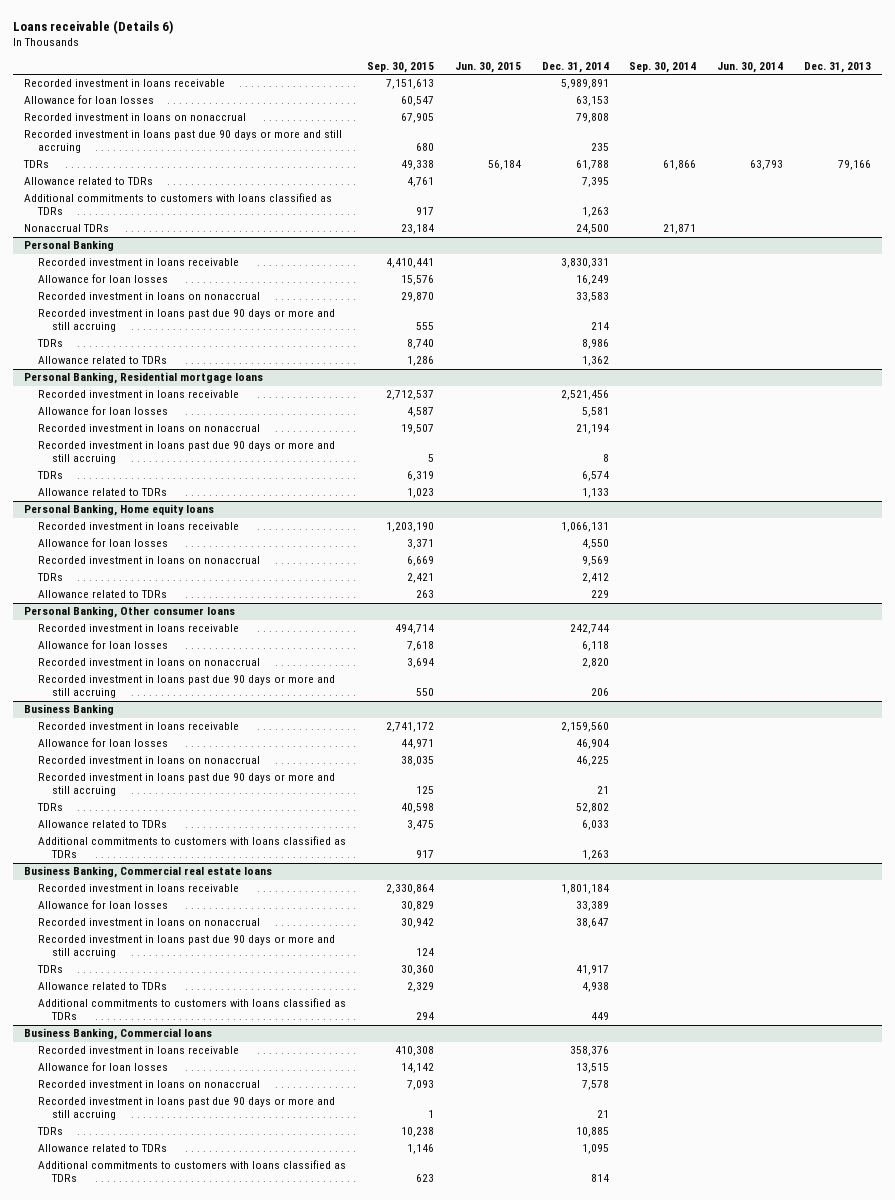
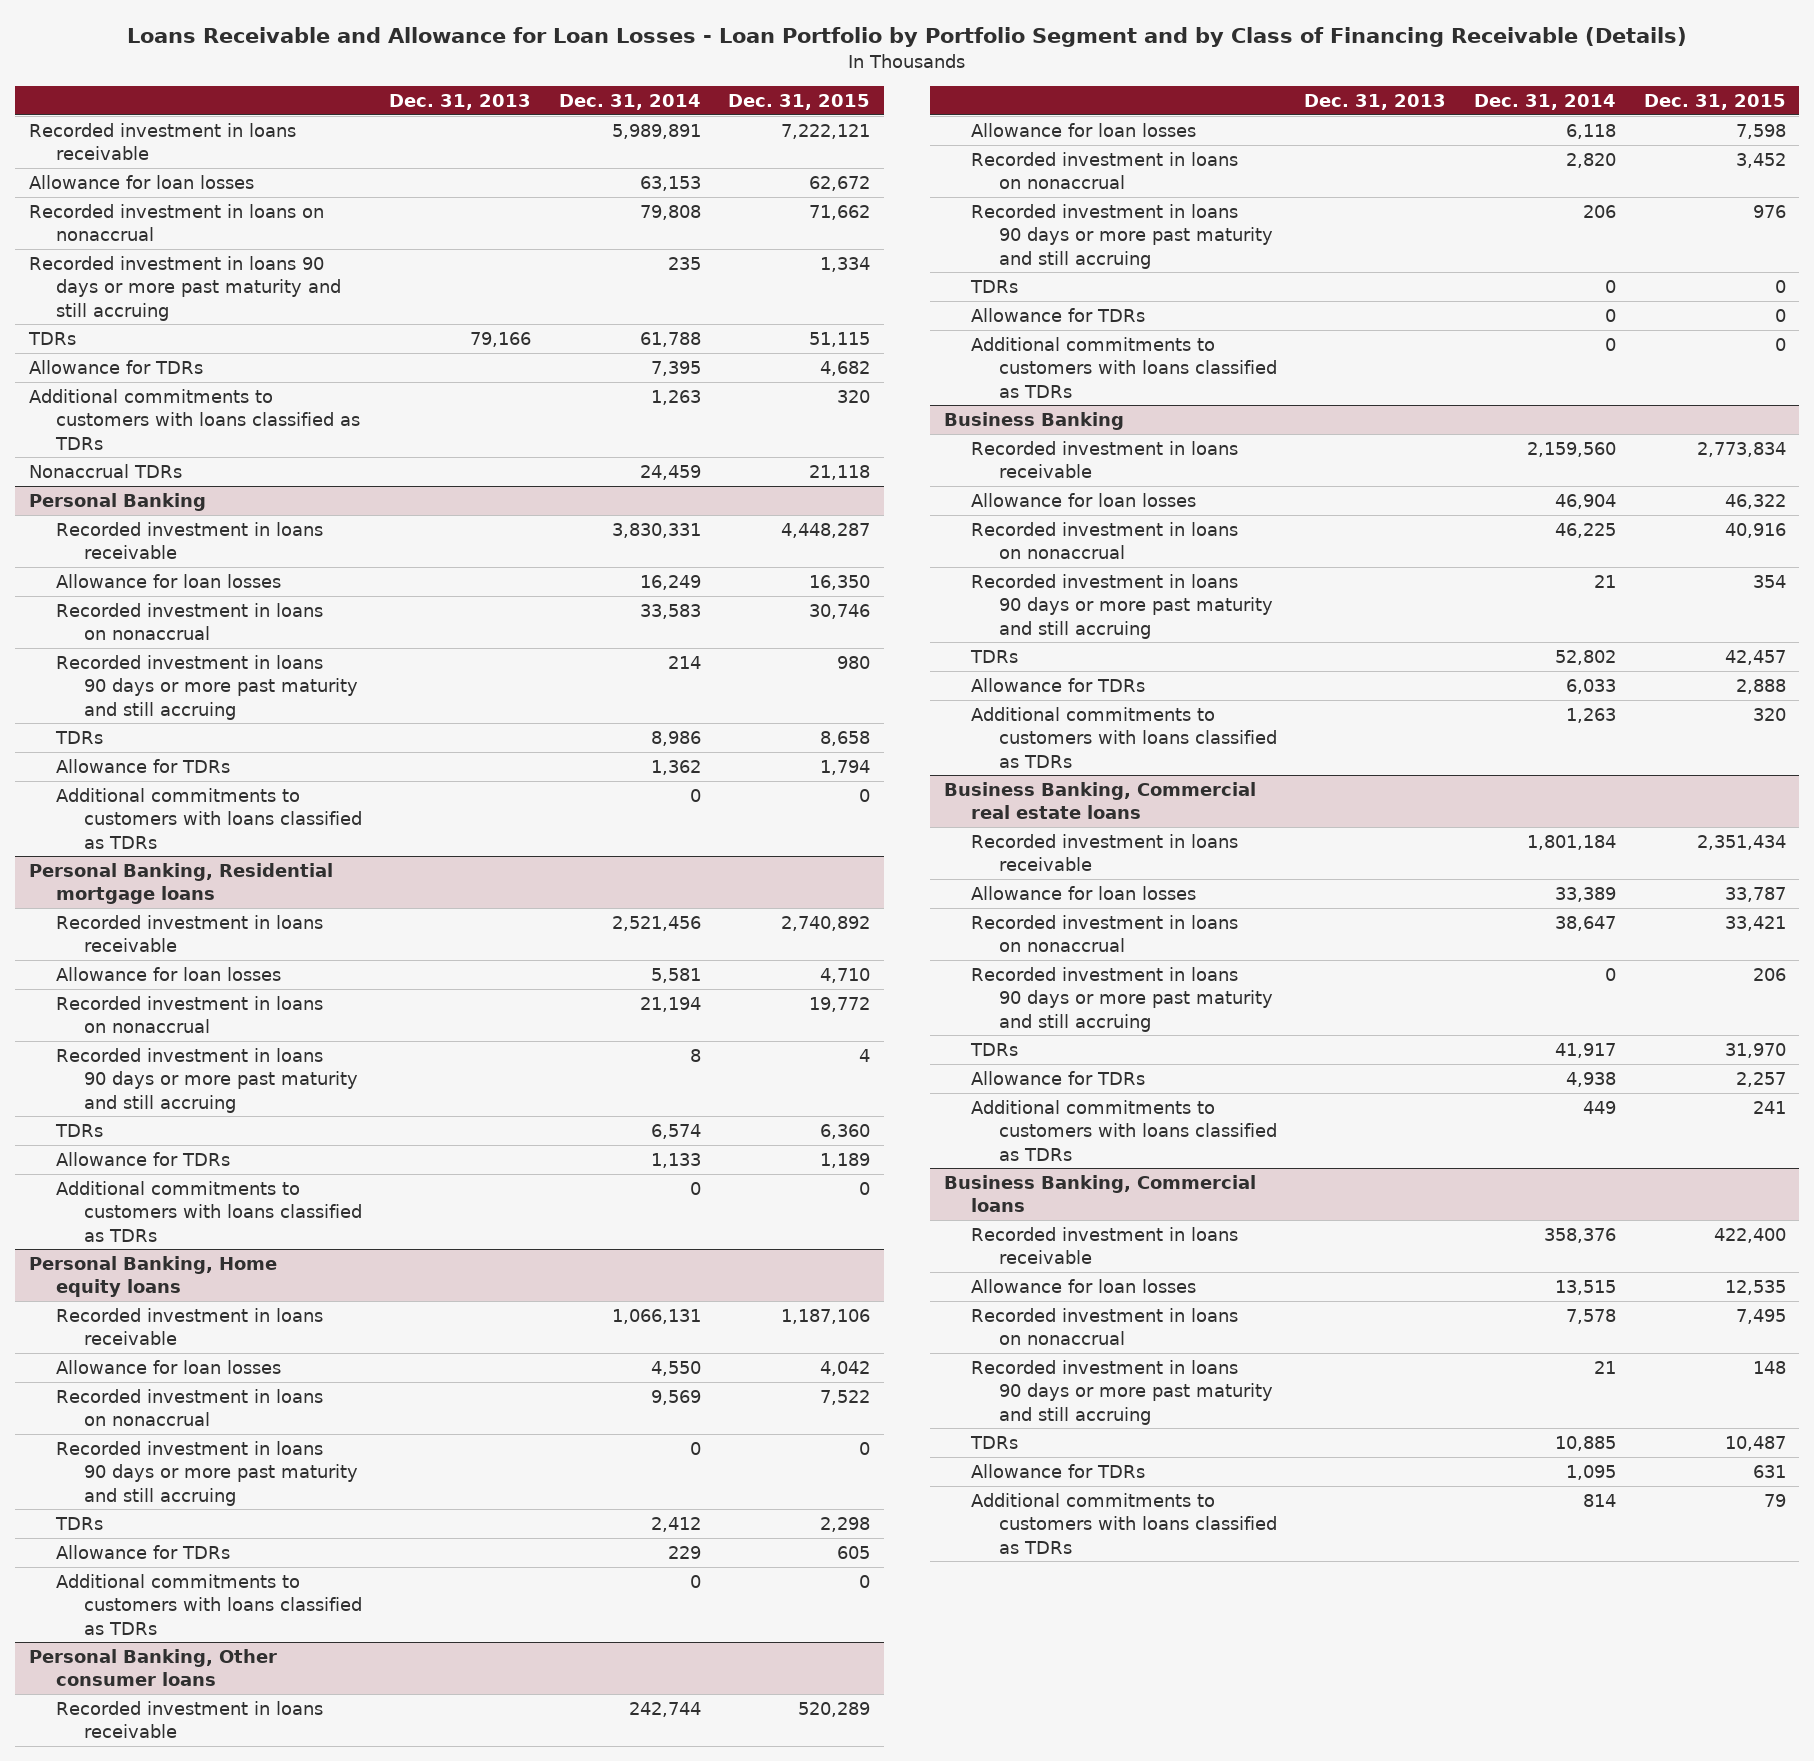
- Loans receivable (Details 6)
+ Loans Receivable and Allowance for Loan Losses - Loan Portfolio by Portfolio Segment and by Class of Financing Receivable (Details)
- | Sep. 30, 2015 | Jun. 30, 2015 | Dec. 31, 2014 | Sep. 30, 2014 | Jun. 30, 2014 | Dec. 31, 2013
+ | Dec. 31, 2013 | Dec. 31, 2014 | Dec. 31, 2015
- Recorded investment in loans past due 90 days or more and still accruing | 680 | | 235 | | |
+ Recorded investment in loans 90 days or more past maturity and still accruing | | 235 | 1,334
- Allowance related to TDRs | 4,761 | | 7,395 | | |
+ Allowance for TDRs | | 7,395 | 4,682
- Nonaccrual TDRs | 23,184 | | 24,500 | 21,871 | |
+ Nonaccrual TDRs | | 24,459 | 21,118
@ Personal Banking
- Recorded investment in loans past due 90 days or more and still accruing | 555 | | 214 | | |
+ Recorded investment in loans 90 days or more past maturity and still accruing | | 214 | 980
- Allowance related to TDRs | 1,286 | | 1,362 | | |
+ Allowance for TDRs | | 1,362 | 1,794
+ Additional commitments to customers with loans classified as TDRs | | 0 | 0
@ Personal Banking, Residential mortgage loans
- Recorded investment in loans past due 90 days or more and still accruing | 5 | | 8 | | |
+ Recorded investment in loans 90 days or more past maturity and still accruing | | 8 | 4
- Allowance related to TDRs | 1,023 | | 1,133 | | |
+ Allowance for TDRs | | 1,133 | 1,189
+ Additional commitments to customers with loans classified as TDRs | | 0 | 0
@ Personal Banking, Home equity loans
+ Recorded investment in loans 90 days or more past maturity and still accruing | | 0 | 0
- Allowance related to TDRs | 263 | | 229 | | |
+ Allowance for TDRs | | 229 | 605
+ Additional commitments to customers with loans classified as TDRs | | 0 | 0
@ Personal Banking, Other consumer loans
- Recorded investment in loans past due 90 days or more and still accruing | 550 | | 206 | | |
+ Recorded investment in loans 90 days or more past maturity and still accruing | | 206 | 976
+ TDRs | | 0 | 0
+ Allowance for TDRs | | 0 | 0
+ Additional commitments to customers with loans classified as TDRs | | 0 | 0
@ Business Banking
- Recorded investment in loans past due 90 days or more and still accruing | 125 | | 21 | | |
+ Recorded investment in loans 90 days or more past maturity and still accruing | | 21 | 354
- Allowance related to TDRs | 3,475 | | 6,033 | | |
+ Allowance for TDRs | | 6,033 | 2,888
@ Business Banking, Commercial real estate loans
- Recorded investment in loans past due 90 days or more and still accruing | 124 | | | | |
+ Recorded investment in loans 90 days or more past maturity and still accruing | | 0 | 206
- Allowance related to TDRs | 2,329 | | 4,938 | | |
+ Allowance for TDRs | | 4,938 | 2,257
@ Business Banking, Commercial loans
- Recorded investment in loans past due 90 days or more and still accruing | 1 | | 21 | | |
+ Recorded investment in loans 90 days or more past maturity and still accruing | | 21 | 148
- Allowance related to TDRs | 1,146 | | 1,095 | | |
+ Allowance for TDRs | | 1,095 | 631

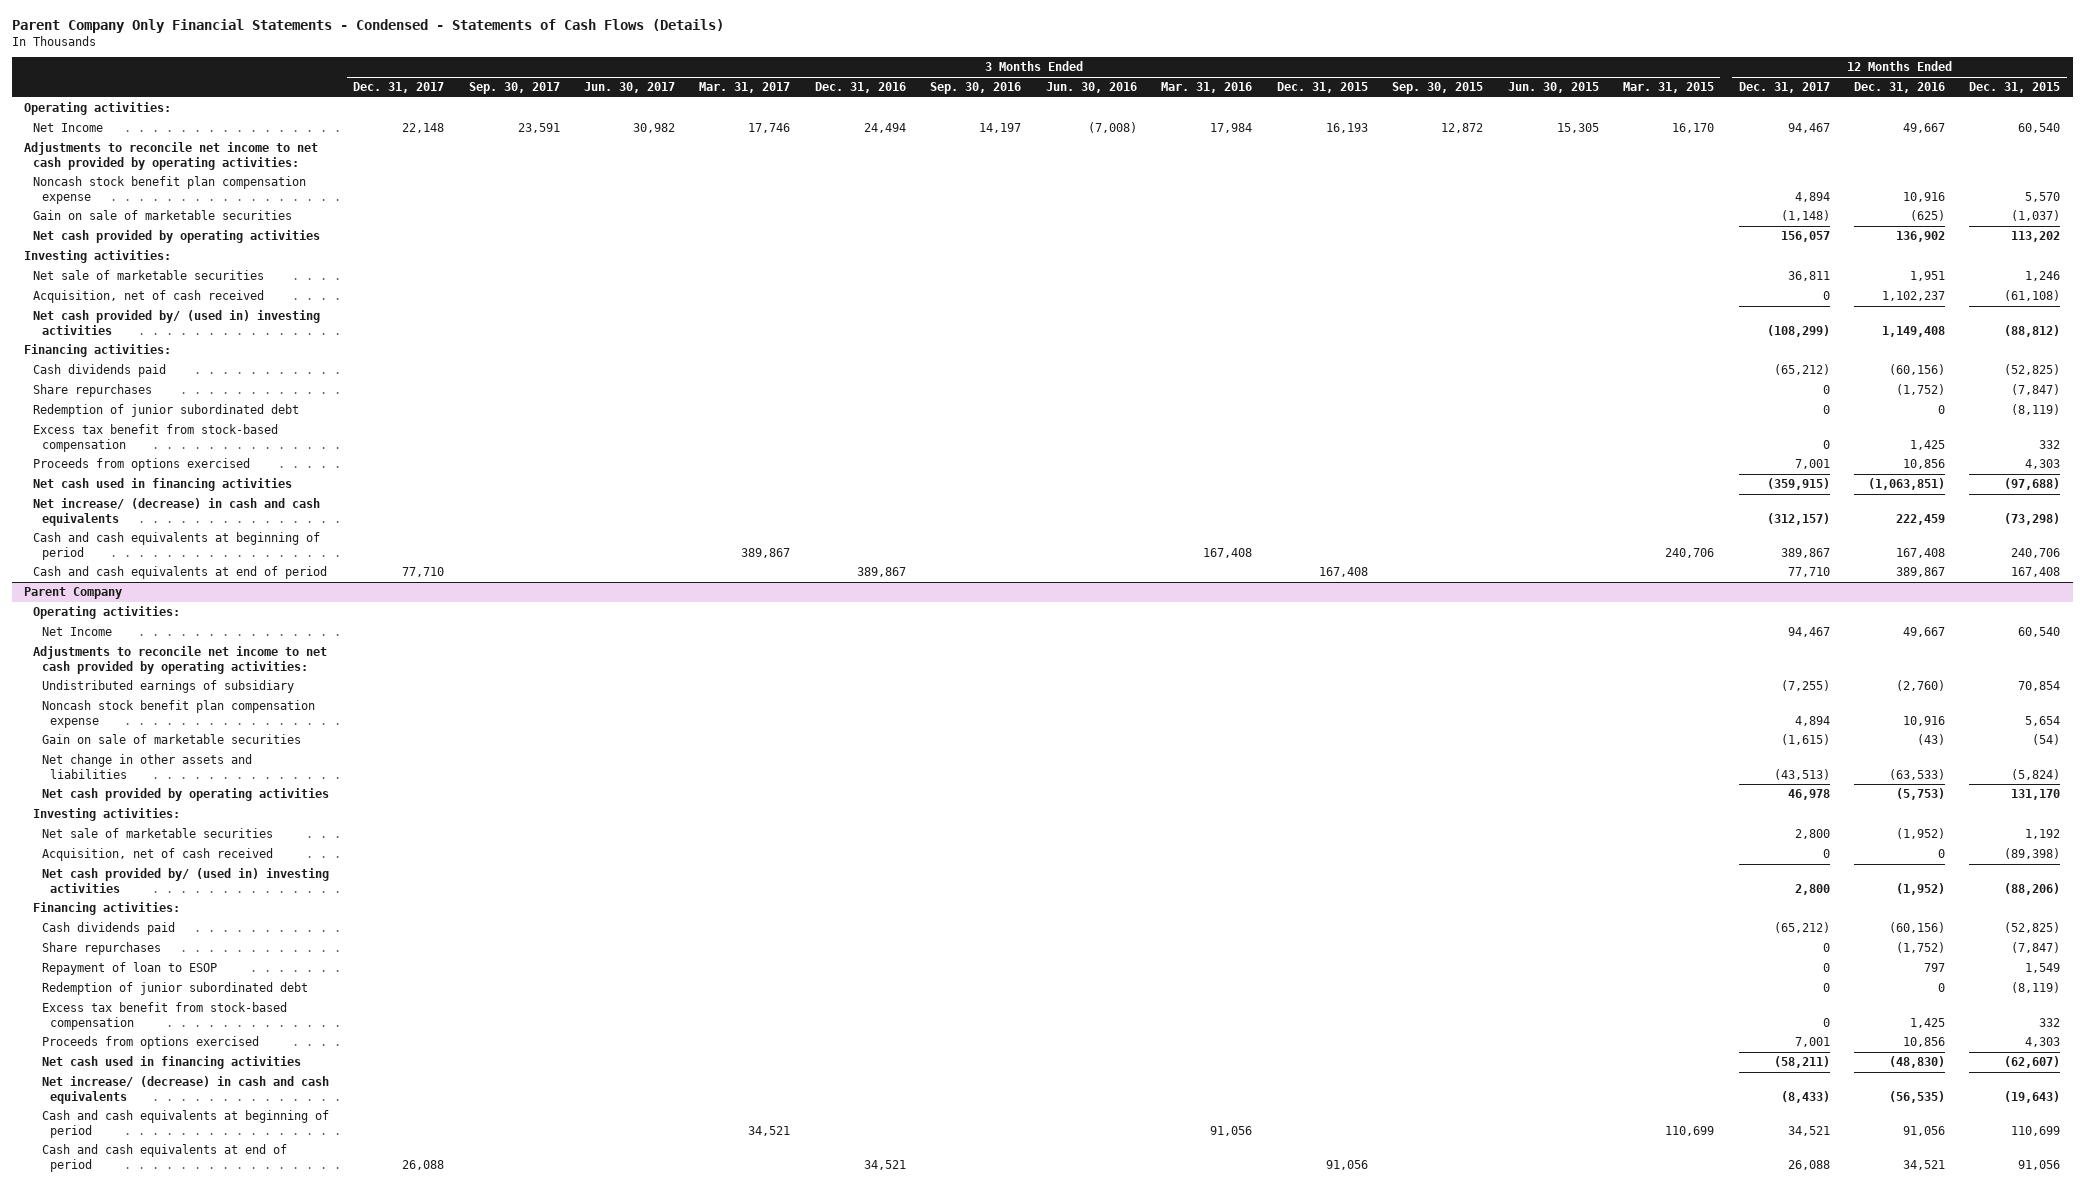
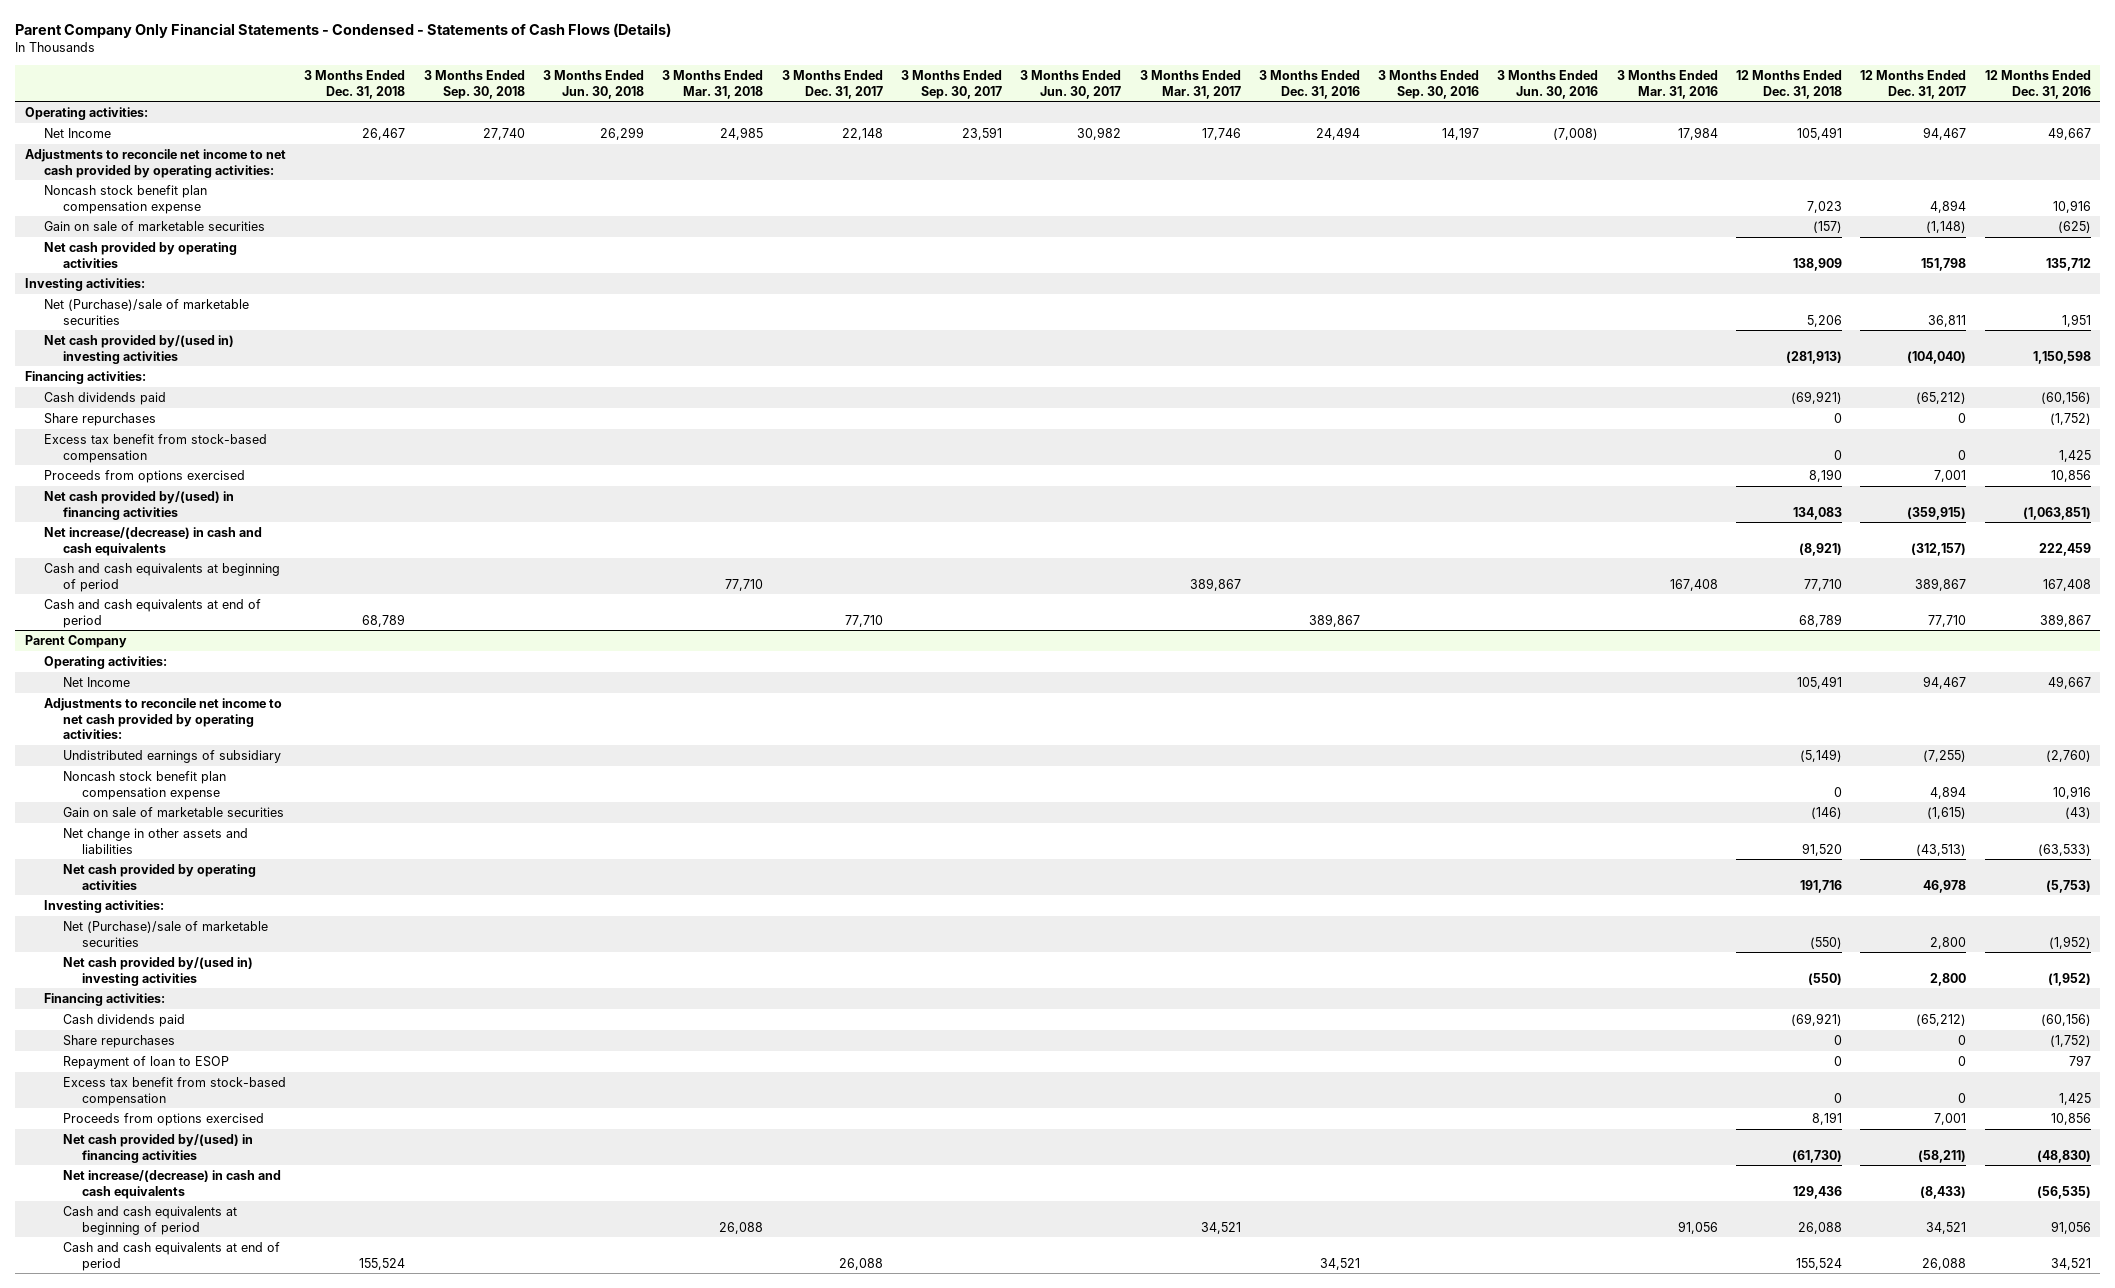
- | 3 Months Ended Dec. 31, 2017 | 3 Months Ended Sep. 30, 2017 | 3 Months Ended Jun. 30, 2017 | 3 Months Ended Mar. 31, 2017 | 3 Months Ended Dec. 31, 2016 | 3 Months Ended Sep. 30, 2016 | 3 Months Ended Jun. 30, 2016 | 3 Months Ended Mar. 31, 2016 | 3 Months Ended Dec. 31, 2015 | 3 Months Ended Sep. 30, 2015 | 3 Months Ended Jun. 30, 2015 | 3 Months Ended Mar. 31, 2015 | 12 Months Ended Dec. 31, 2017 | 12 Months Ended Dec. 31, 2016 | 12 Months Ended Dec. 31, 2015
+ | 3 Months Ended Dec. 31, 2018 | 3 Months Ended Sep. 30, 2018 | 3 Months Ended Jun. 30, 2018 | 3 Months Ended Mar. 31, 2018 | 3 Months Ended Dec. 31, 2017 | 3 Months Ended Sep. 30, 2017 | 3 Months Ended Jun. 30, 2017 | 3 Months Ended Mar. 31, 2017 | 3 Months Ended Dec. 31, 2016 | 3 Months Ended Sep. 30, 2016 | 3 Months Ended Jun. 30, 2016 | 3 Months Ended Mar. 31, 2016 | 12 Months Ended Dec. 31, 2018 | 12 Months Ended Dec. 31, 2017 | 12 Months Ended Dec. 31, 2016
- Net cash provided by operating activities | | | | | | | | | | | | | 156,057 | 136,902 | 113,202
+ Net cash provided by operating activities | | | | | | | | | | | | | 138,909 | 151,798 | 135,712
- Net sale of marketable securities | | | | | | | | | | | | | 36,811 | 1,951 | 1,246
- Acquisition, net of cash received | | | | | | | | | | | | | 0 | 1,102,237 | (61,108)
- Net cash provided by/ (used in) investing activities | | | | | | | | | | | | | (108,299) | 1,149,408 | (88,812)
+ Net (Purchase)/sale of marketable securities | | | | | | | | | | | | | 5,206 | 36,811 | 1,951
+ Net cash provided by/(used in) investing activities | | | | | | | | | | | | | (281,913) | (104,040) | 1,150,598
- Redemption of junior subordinated debt | | | | | | | | | | | | | 0 | 0 | (8,119)
- Net cash used in financing activities | | | | | | | | | | | | | (359,915) | (1,063,851) | (97,688)
- Net increase/ (decrease) in cash and cash equivalents | | | | | | | | | | | | | (312,157) | 222,459 | (73,298)
+ Net cash provided by/(used) in financing activities | | | | | | | | | | | | | 134,083 | (359,915) | (1,063,851)
+ Net increase/(decrease) in cash and cash equivalents | | | | | | | | | | | | | (8,921) | (312,157) | 222,459
@ Parent Company
- Net sale of marketable securities | | | | | | | | | | | | | 2,800 | (1,952) | 1,192
- Acquisition, net of cash received | | | | | | | | | | | | | 0 | 0 | (89,398)
- Net cash provided by/ (used in) investing activities | | | | | | | | | | | | | 2,800 | (1,952) | (88,206)
+ Net (Purchase)/sale of marketable securities | | | | | | | | | | | | | (550) | 2,800 | (1,952)
+ Net cash provided by/(used in) investing activities | | | | | | | | | | | | | (550) | 2,800 | (1,952)
- Redemption of junior subordinated debt | | | | | | | | | | | | | 0 | 0 | (8,119)
- Net cash used in financing activities | | | | | | | | | | | | | (58,211) | (48,830) | (62,607)
- Net increase/ (decrease) in cash and cash equivalents | | | | | | | | | | | | | (8,433) | (56,535) | (19,643)
+ Net cash provided by/(used) in financing activities | | | | | | | | | | | | | (61,730) | (58,211) | (48,830)
+ Net increase/(decrease) in cash and cash equivalents | | | | | | | | | | | | | 129,436 | (8,433) | (56,535)

